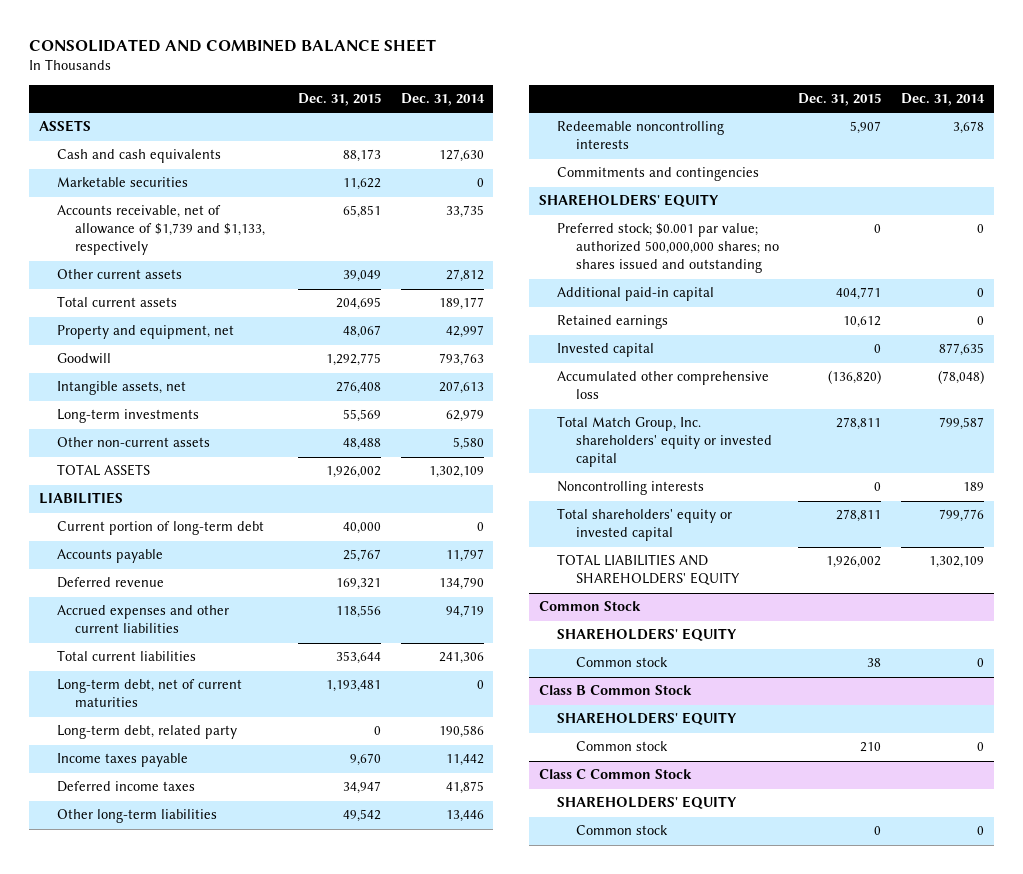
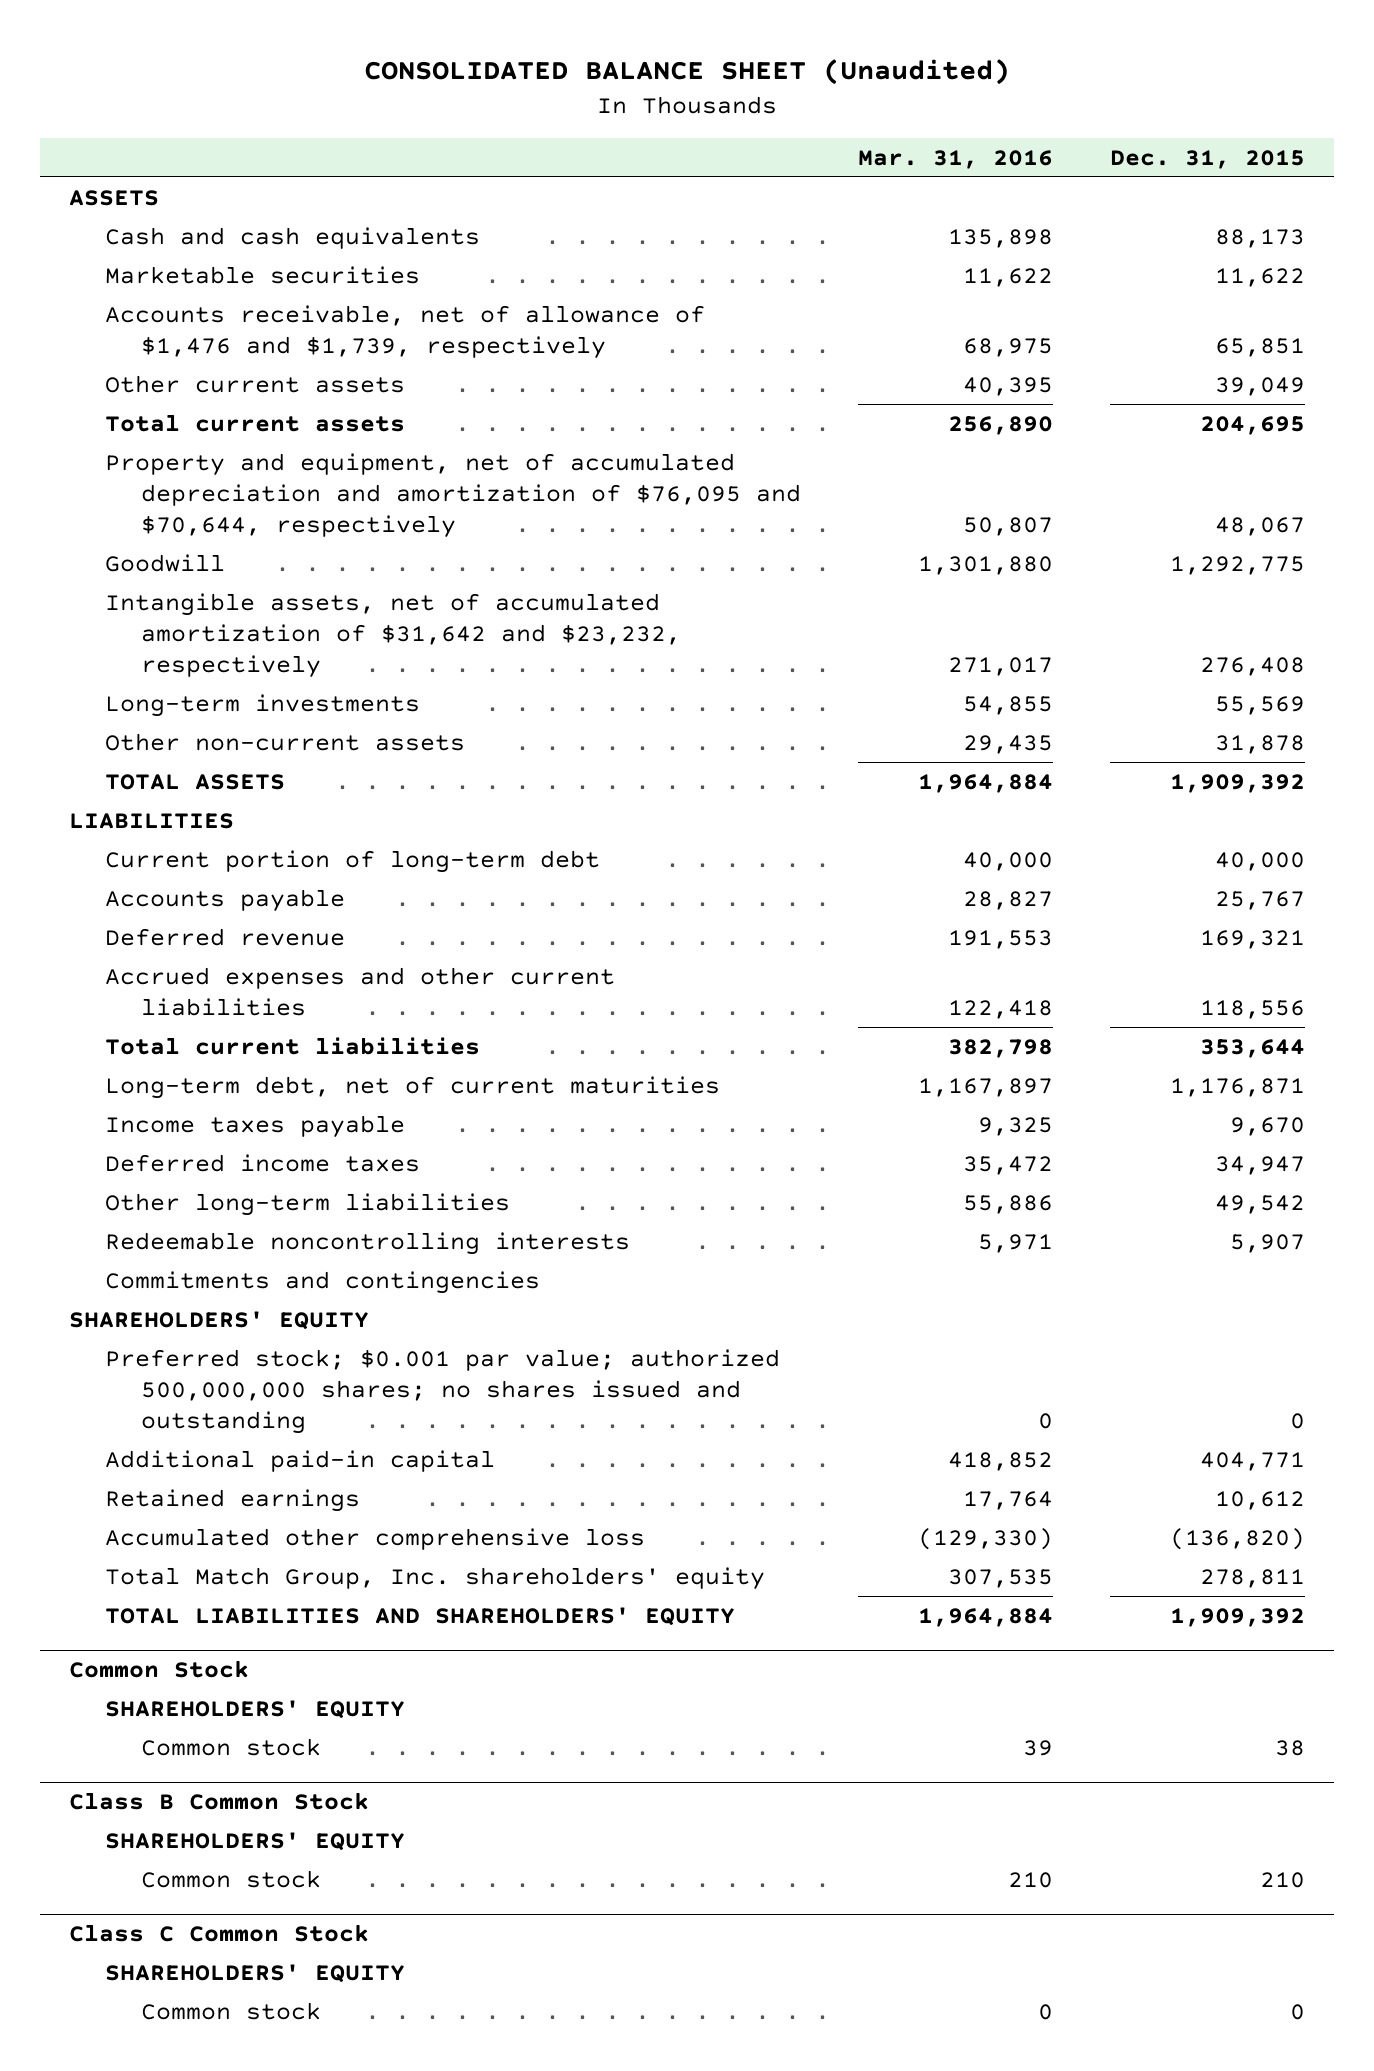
- CONSOLIDATED AND COMBINED BALANCE SHEET
+ CONSOLIDATED BALANCE SHEET (Unaudited)
- | Dec. 31, 2015 | Dec. 31, 2014
+ | Mar. 31, 2016 | Dec. 31, 2015
- Accounts receivable, net of allowance of $1,739 and $1,133, respectively | 65,851 | 33,735
+ Accounts receivable, net of allowance of $1,476 and $1,739, respectively | 68,975 | 65,851
- Property and equipment, net | 48,067 | 42,997
+ Property and equipment, net of accumulated depreciation and amortization of $76,095 and $70,644, respectively | 50,807 | 48,067
- Intangible assets, net | 276,408 | 207,613
+ Intangible assets, net of accumulated amortization of $31,642 and $23,232, respectively | 271,017 | 276,408
- Other non-current assets | 48,488 | 5,580
- TOTAL ASSETS | 1,926,002 | 1,302,109
+ Other non-current assets | 29,435 | 31,878
+ TOTAL ASSETS | 1,964,884 | 1,909,392
- Long-term debt, net of current maturities | 1,193,481 | 0
- Long-term debt, related party | 0 | 190,586
+ Long-term debt, net of current maturities | 1,167,897 | 1,176,871
- Invested capital | 0 | 877,635
- Total Match Group, Inc. shareholders' equity or invested capital | 278,811 | 799,587
- Noncontrolling interests | 0 | 189
- Total shareholders' equity or invested capital | 278,811 | 799,776
- TOTAL LIABILITIES AND SHAREHOLDERS' EQUITY | 1,926,002 | 1,302,109
+ Total Match Group, Inc. shareholders' equity | 307,535 | 278,811
+ TOTAL LIABILITIES AND SHAREHOLDERS' EQUITY | 1,964,884 | 1,909,392

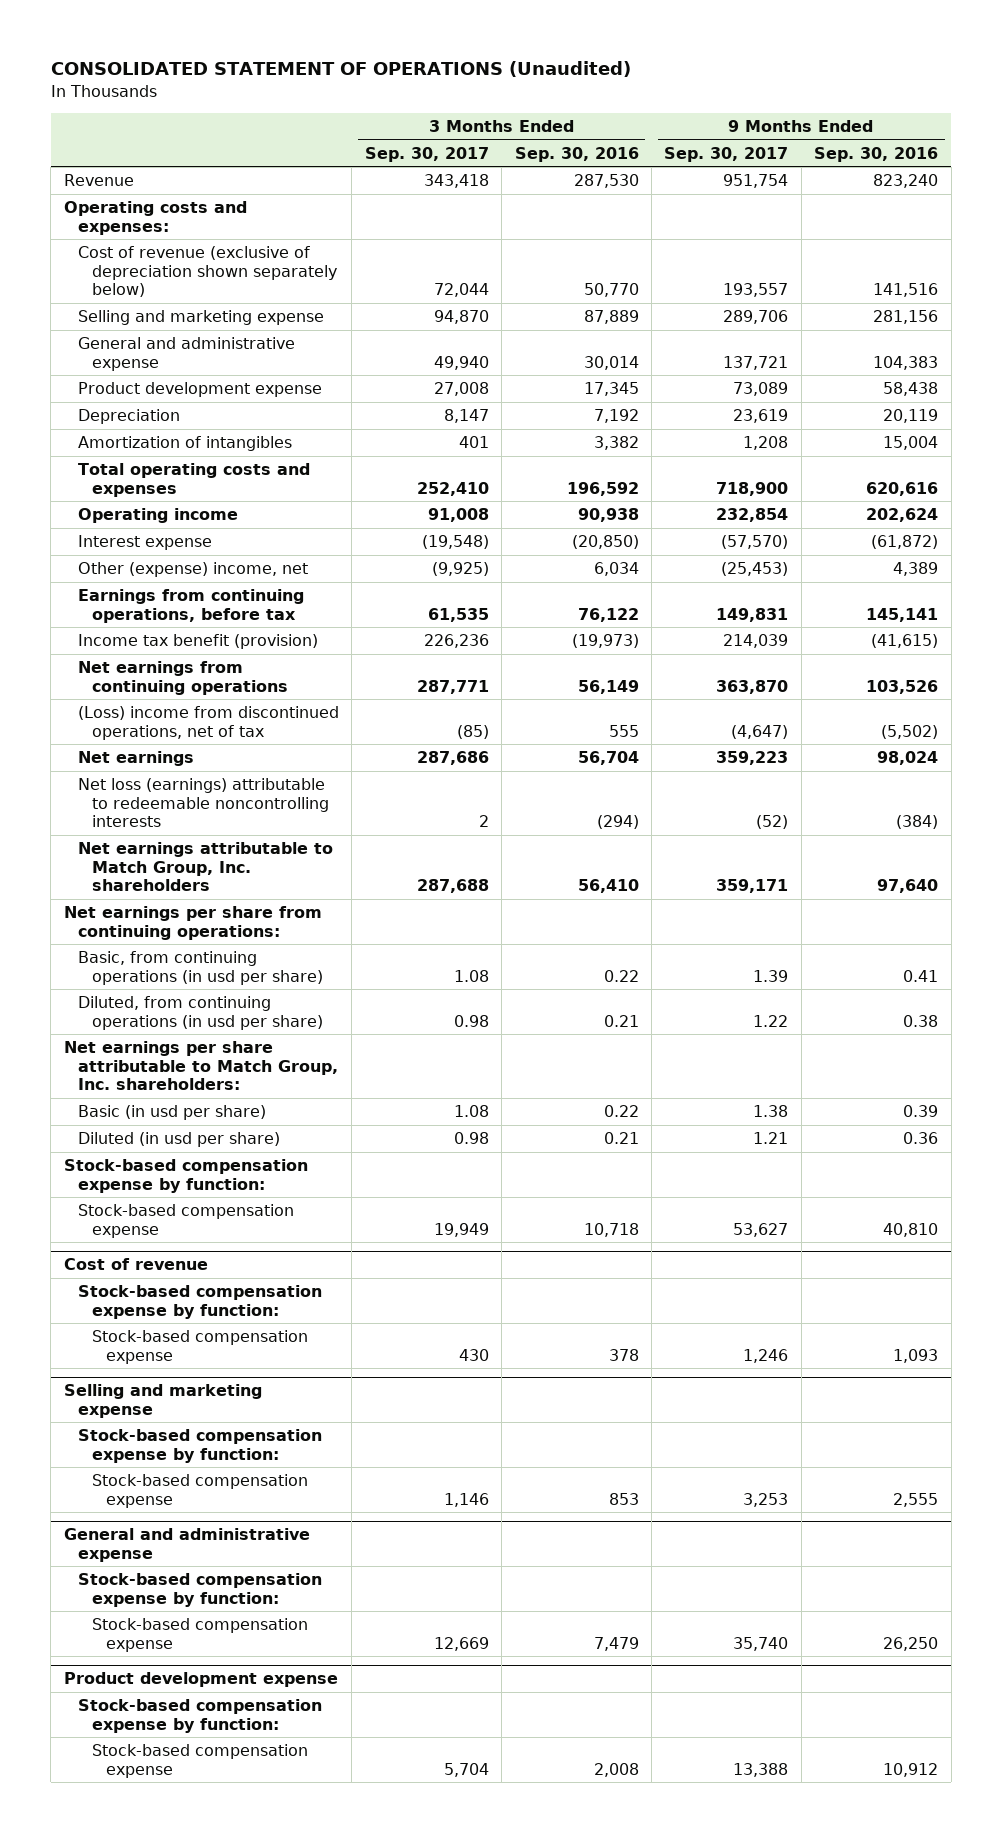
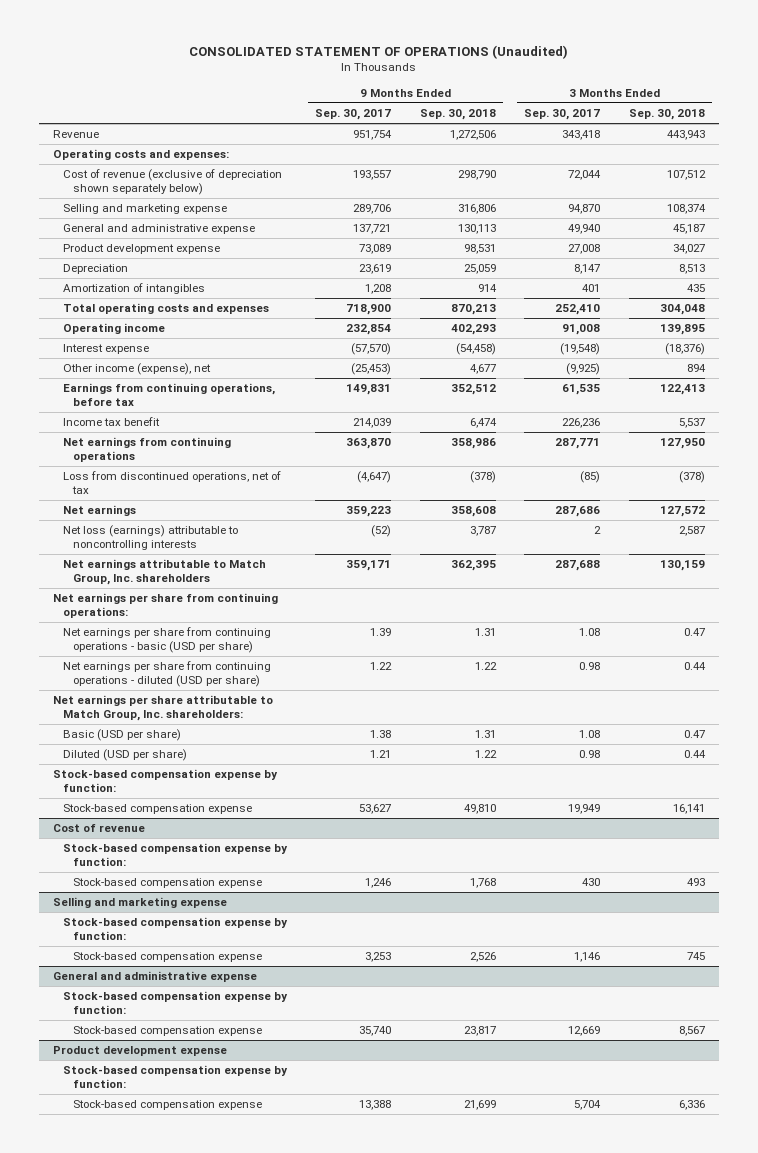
- | 3 Months Ended Sep. 30, 2017 | 3 Months Ended Sep. 30, 2016 | 9 Months Ended Sep. 30, 2017 | 9 Months Ended Sep. 30, 2016
+ | 9 Months Ended Sep. 30, 2017 | 9 Months Ended Sep. 30, 2018 | 3 Months Ended Sep. 30, 2017 | 3 Months Ended Sep. 30, 2018
- Other (expense) income, net | (9,925) | 6,034 | (25,453) | 4,389
+ Other income (expense), net | (25,453) | 4,677 | (9,925) | 894
- Income tax benefit (provision) | 226,236 | (19,973) | 214,039 | (41,615)
+ Income tax benefit | 214,039 | 6,474 | 226,236 | 5,537
- (Loss) income from discontinued operations, net of tax | (85) | 555 | (4,647) | (5,502)
+ Loss from discontinued operations, net of tax | (4,647) | (378) | (85) | (378)
- Net loss (earnings) attributable to redeemable noncontrolling interests | 2 | (294) | (52) | (384)
+ Net loss (earnings) attributable to noncontrolling interests | (52) | 3,787 | 2 | 2,587
- Basic, from continuing operations (in usd per share) | 1.08 | 0.22 | 1.39 | 0.41
- Diluted, from continuing operations (in usd per share) | 0.98 | 0.21 | 1.22 | 0.38
+ Net earnings per share from continuing operations - basic (USD per share) | 1.39 | 1.31 | 1.08 | 0.47
+ Net earnings per share from continuing operations - diluted (USD per share) | 1.22 | 1.22 | 0.98 | 0.44
- Basic (in usd per share) | 1.08 | 0.22 | 1.38 | 0.39
- Diluted (in usd per share) | 0.98 | 0.21 | 1.21 | 0.36
+ Basic (USD per share) | 1.38 | 1.31 | 1.08 | 0.47
+ Diluted (USD per share) | 1.21 | 1.22 | 0.98 | 0.44

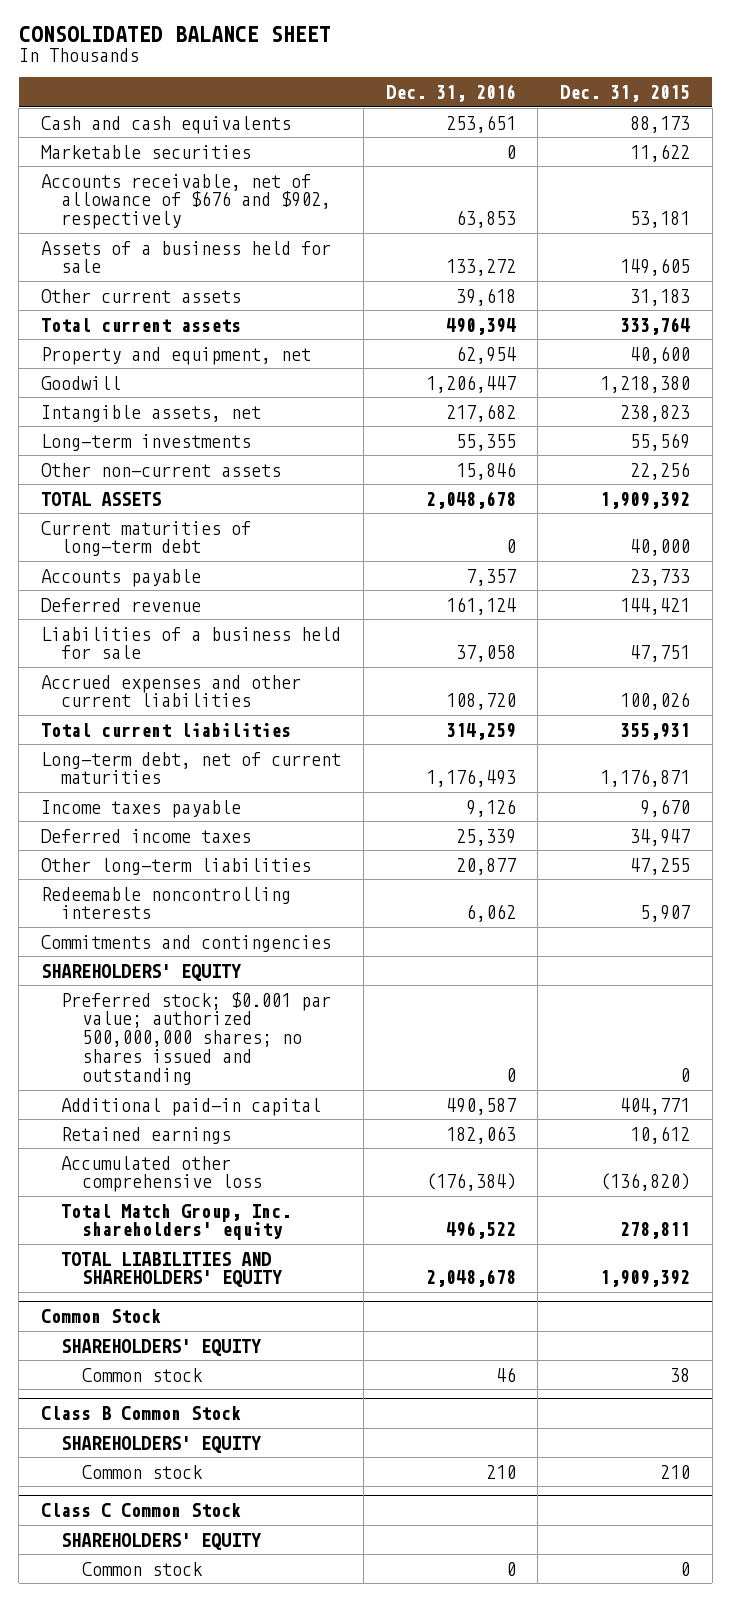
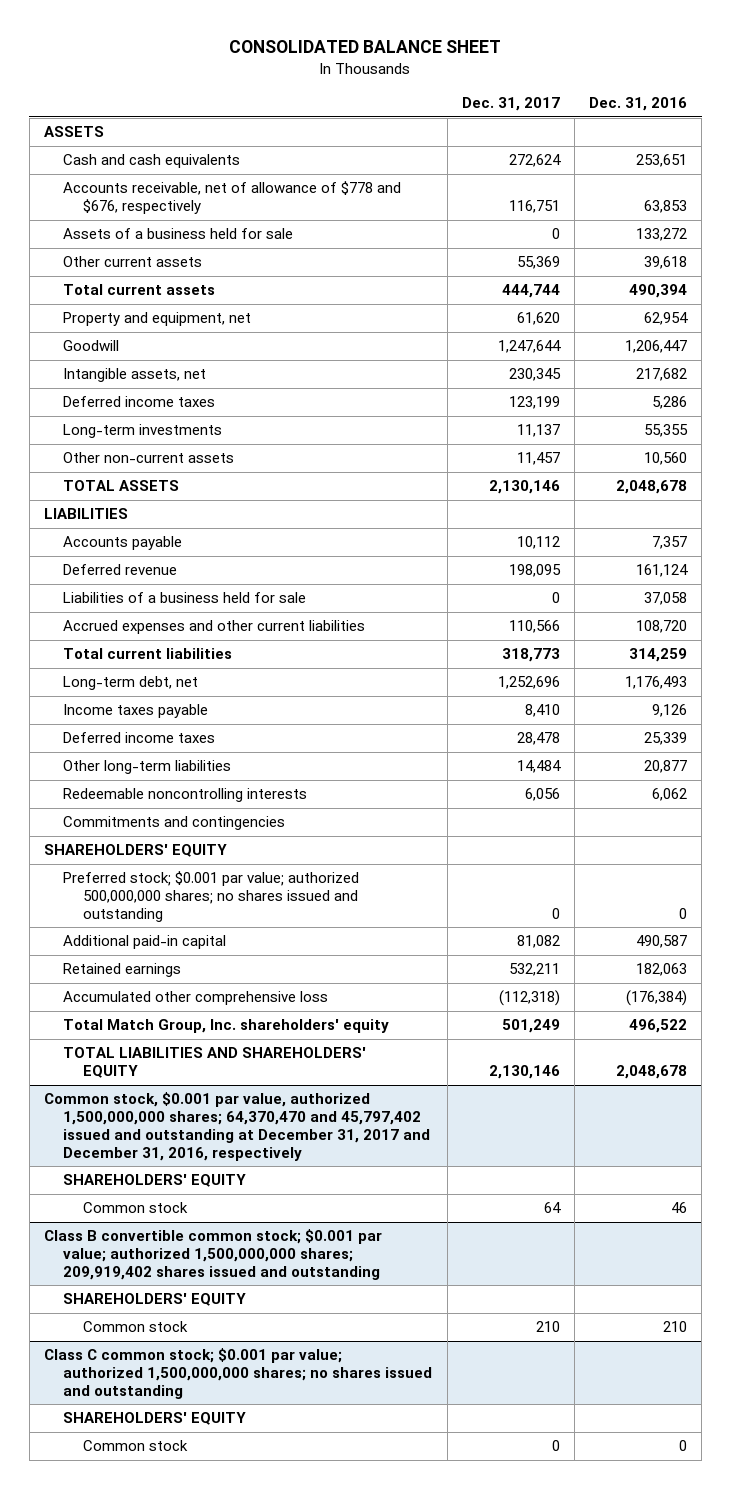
- | Dec. 31, 2016 | Dec. 31, 2015
+ | Dec. 31, 2017 | Dec. 31, 2016
+ ASSETS
- Marketable securities | 0 | 11,622
- Accounts receivable, net of allowance of $676 and $902, respectively | 63,853 | 53,181
+ Accounts receivable, net of allowance of $778 and $676, respectively | 116,751 | 63,853
+ Deferred income taxes | 123,199 | 5,286
- Other non-current assets | 15,846 | 22,256
+ Other non-current assets | 11,457 | 10,560
- Current maturities of long-term debt | 0 | 40,000
+ LIABILITIES
- Long-term debt, net of current maturities | 1,176,493 | 1,176,871
+ Long-term debt, net | 1,252,696 | 1,176,493
- Common Stock
+ Common stock, $0.001 par value, authorized 1,500,000,000 shares; 64,370,470 and 45,797,402 issued and outstanding at December 31, 2017 and December 31, 2016, respectively
- Class B Common Stock
+ Class B convertible common stock; $0.001 par value; authorized 1,500,000,000 shares; 209,919,402 shares issued and outstanding
- Class C Common Stock
+ Class C common stock; $0.001 par value; authorized 1,500,000,000 shares; no shares issued and outstanding

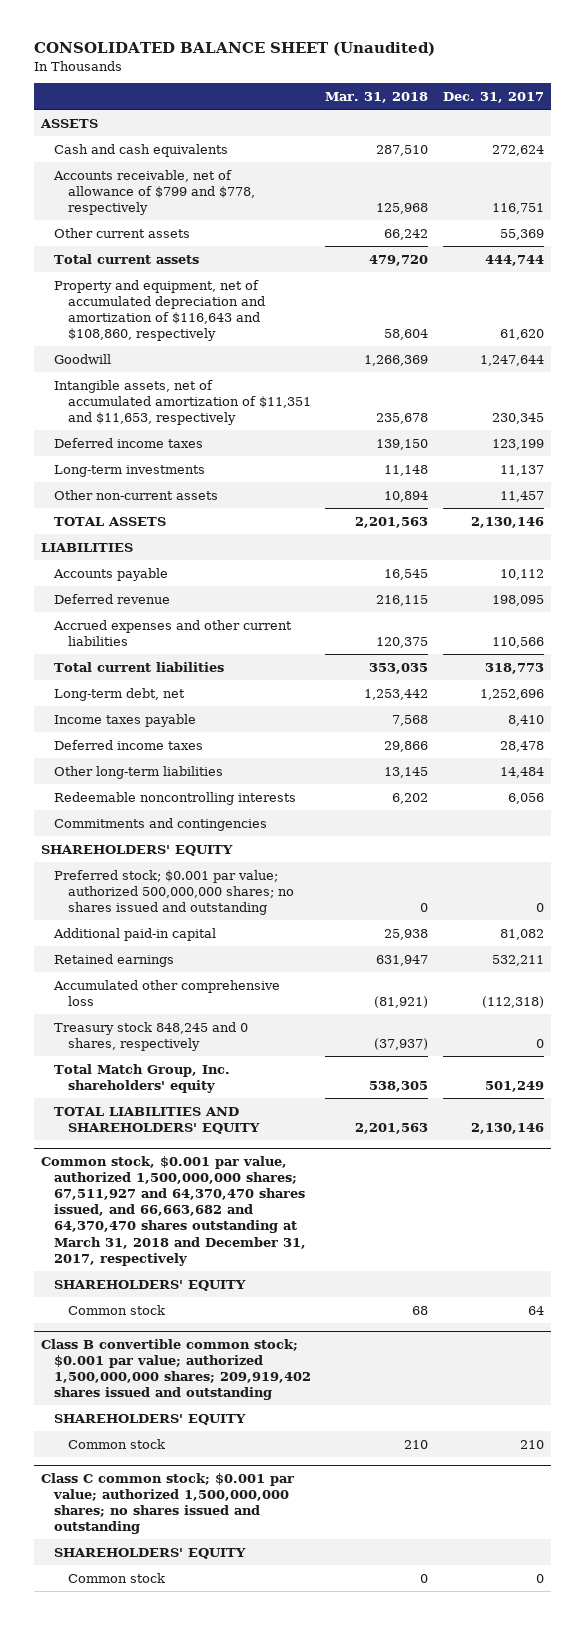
- CONSOLIDATED BALANCE SHEET
+ CONSOLIDATED BALANCE SHEET (Unaudited)
- | Dec. 31, 2017 | Dec. 31, 2016
+ | Mar. 31, 2018 | Dec. 31, 2017
- Accounts receivable, net of allowance of $778 and $676, respectively | 116,751 | 63,853
- Assets of a business held for sale | 0 | 133,272
+ Accounts receivable, net of allowance of $799 and $778, respectively | 125,968 | 116,751
- Property and equipment, net | 61,620 | 62,954
+ Property and equipment, net of accumulated depreciation and amortization of $116,643 and $108,860, respectively | 58,604 | 61,620
- Intangible assets, net | 230,345 | 217,682
+ Intangible assets, net of accumulated amortization of $11,351 and $11,653, respectively | 235,678 | 230,345
- Liabilities of a business held for sale | 0 | 37,058
+ Treasury stock 848,245 and 0 shares, respectively | (37,937) | 0
- Common stock, $0.001 par value, authorized 1,500,000,000 shares; 64,370,470 and 45,797,402 issued and outstanding at December 31, 2017 and December 31, 2016, respectively
+ Common stock, $0.001 par value, authorized 1,500,000,000 shares; 67,511,927 and 64,370,470 shares issued, and 66,663,682 and 64,370,470 shares outstanding at March 31, 2018 and December 31, 2017, respectively

